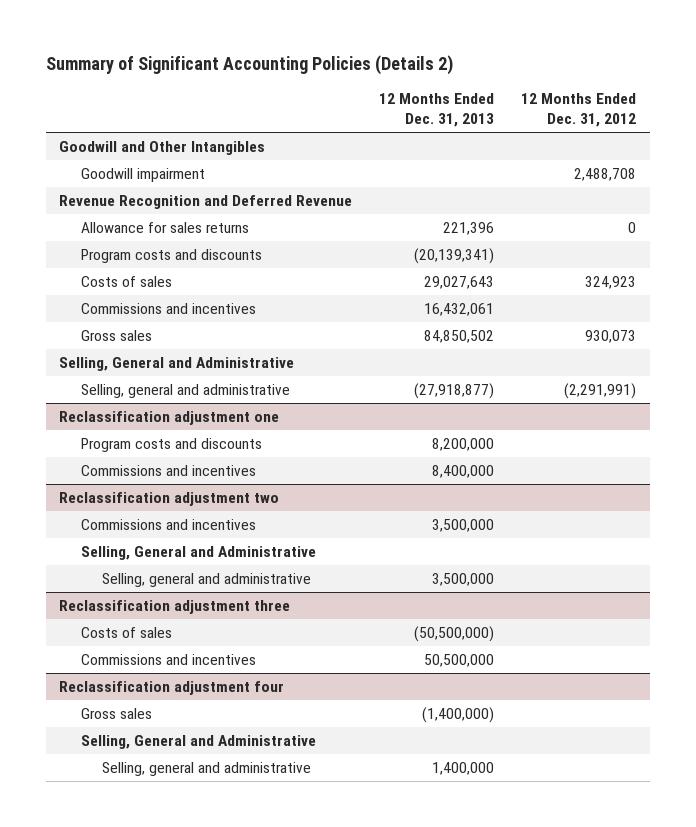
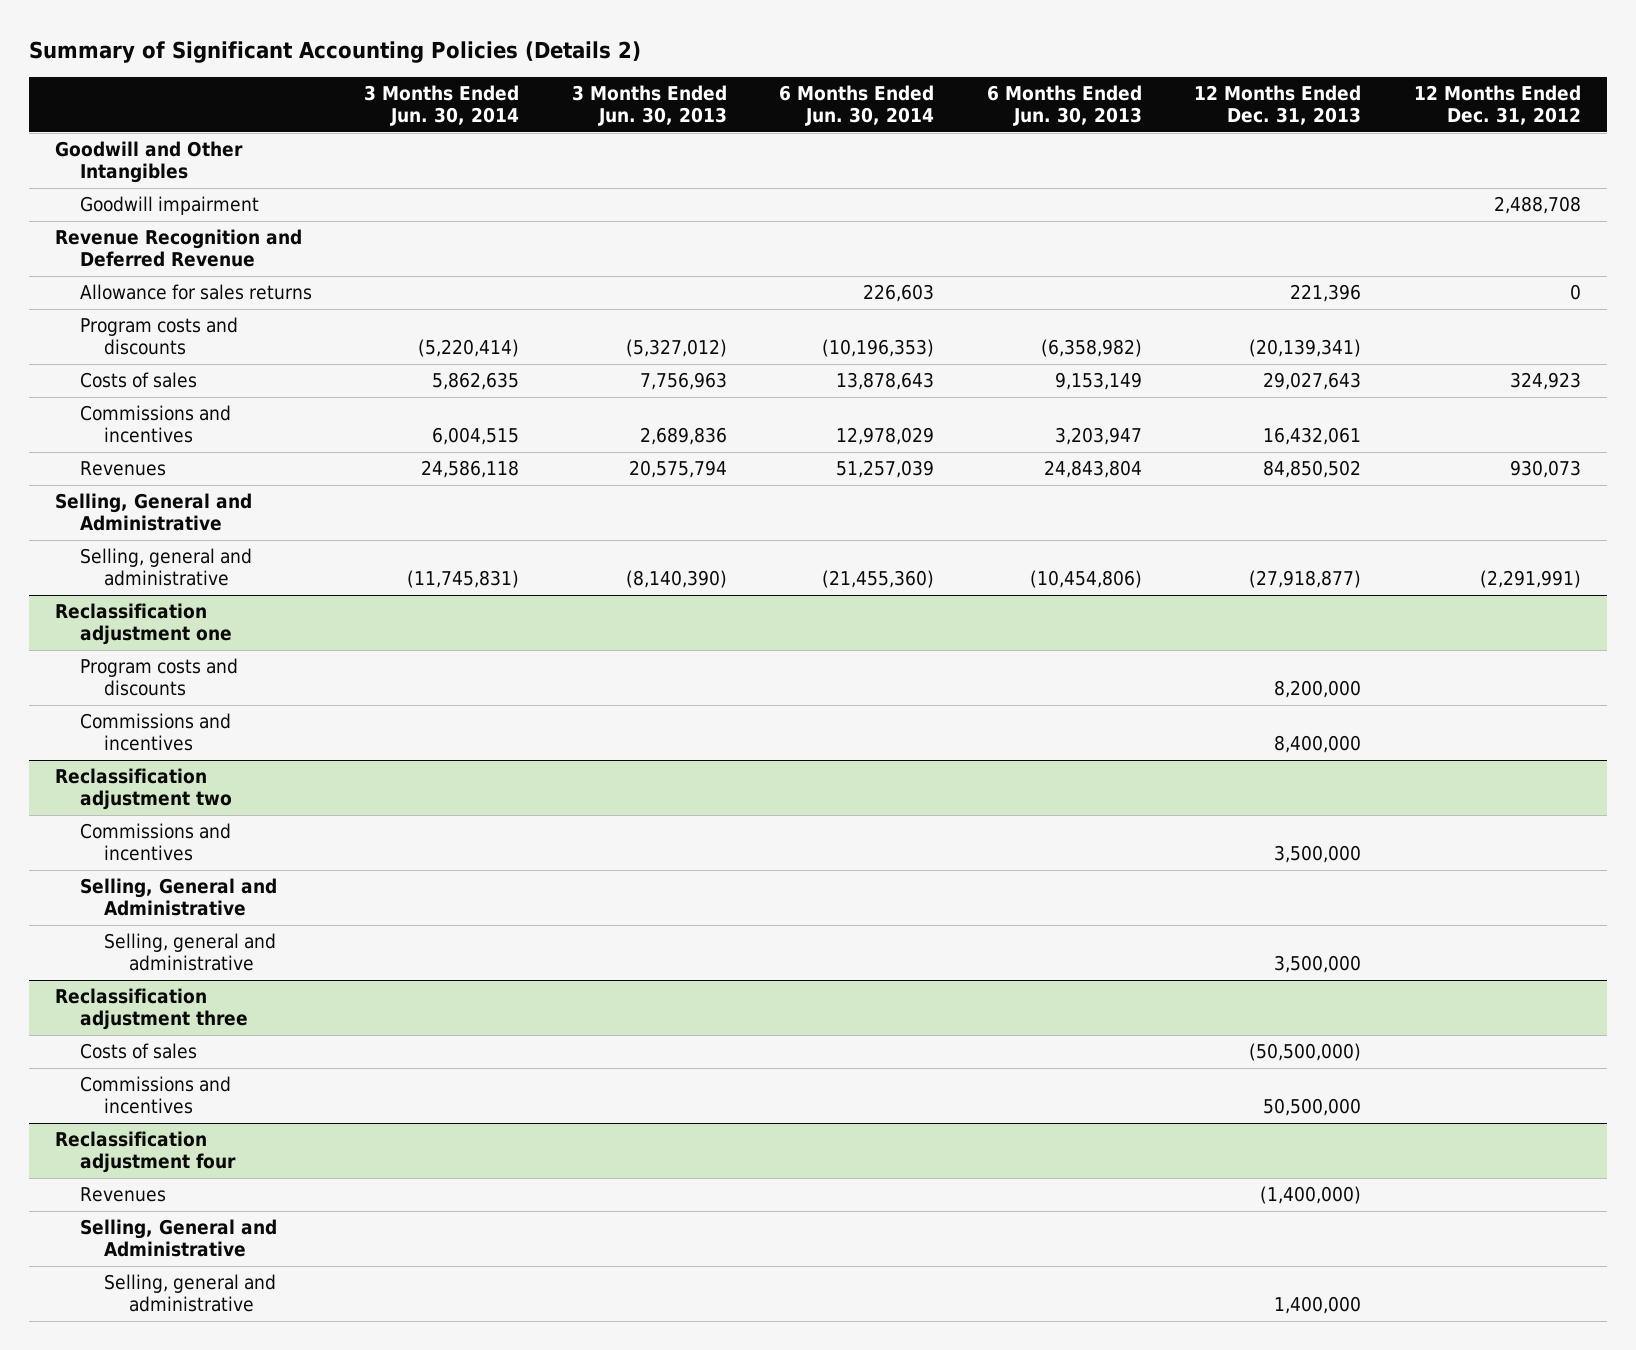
- | 12 Months Ended Dec. 31, 2013 | 12 Months Ended Dec. 31, 2012
+ | 3 Months Ended Jun. 30, 2014 | 3 Months Ended Jun. 30, 2013 | 6 Months Ended Jun. 30, 2014 | 6 Months Ended Jun. 30, 2013 | 12 Months Ended Dec. 31, 2013 | 12 Months Ended Dec. 31, 2012
- Gross sales | 84,850,502 | 930,073
+ Revenues | 24,586,118 | 20,575,794 | 51,257,039 | 24,843,804 | 84,850,502 | 930,073
@ Reclassification adjustment four
- Gross sales | (1,400,000) |
+ Revenues | | | | | (1,400,000) |

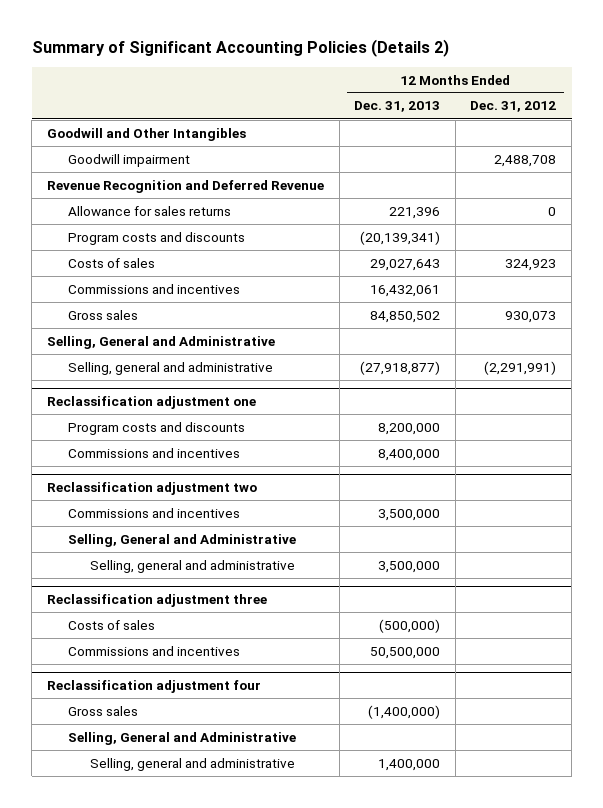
- | 3 Months Ended Jun. 30, 2014 | 3 Months Ended Jun. 30, 2013 | 6 Months Ended Jun. 30, 2014 | 6 Months Ended Jun. 30, 2013 | 12 Months Ended Dec. 31, 2013 | 12 Months Ended Dec. 31, 2012
+ | 12 Months Ended Dec. 31, 2013 | 12 Months Ended Dec. 31, 2012
- Revenues | 24,586,118 | 20,575,794 | 51,257,039 | 24,843,804 | 84,850,502 | 930,073
+ Gross sales | 84,850,502 | 930,073
@ Reclassification adjustment three
- Costs of sales | | | | | (50,500,000) |
+ Costs of sales | (500,000) |
@ Reclassification adjustment four
- Revenues | | | | | (1,400,000) |
+ Gross sales | (1,400,000) |

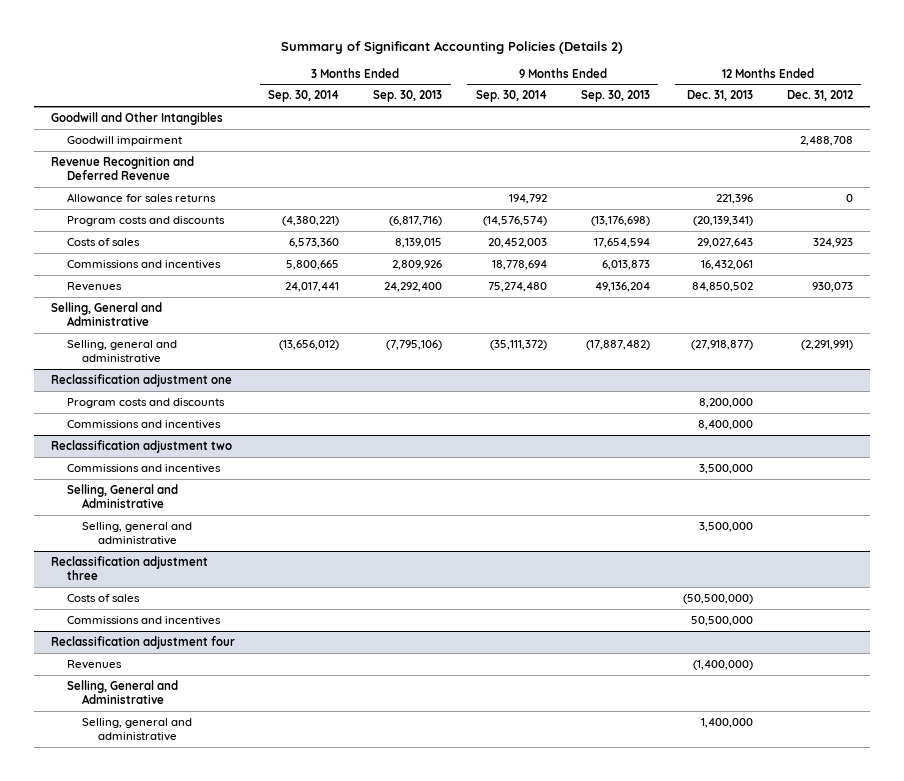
- | 12 Months Ended Dec. 31, 2013 | 12 Months Ended Dec. 31, 2012
+ | 3 Months Ended Sep. 30, 2014 | 3 Months Ended Sep. 30, 2013 | 9 Months Ended Sep. 30, 2014 | 9 Months Ended Sep. 30, 2013 | 12 Months Ended Dec. 31, 2013 | 12 Months Ended Dec. 31, 2012
- Gross sales | 84,850,502 | 930,073
+ Revenues | 24,017,441 | 24,292,400 | 75,274,480 | 49,136,204 | 84,850,502 | 930,073
@ Reclassification adjustment three
- Costs of sales | (500,000) |
+ Costs of sales | | | | | (50,500,000) |
@ Reclassification adjustment four
- Gross sales | (1,400,000) |
+ Revenues | | | | | (1,400,000) |

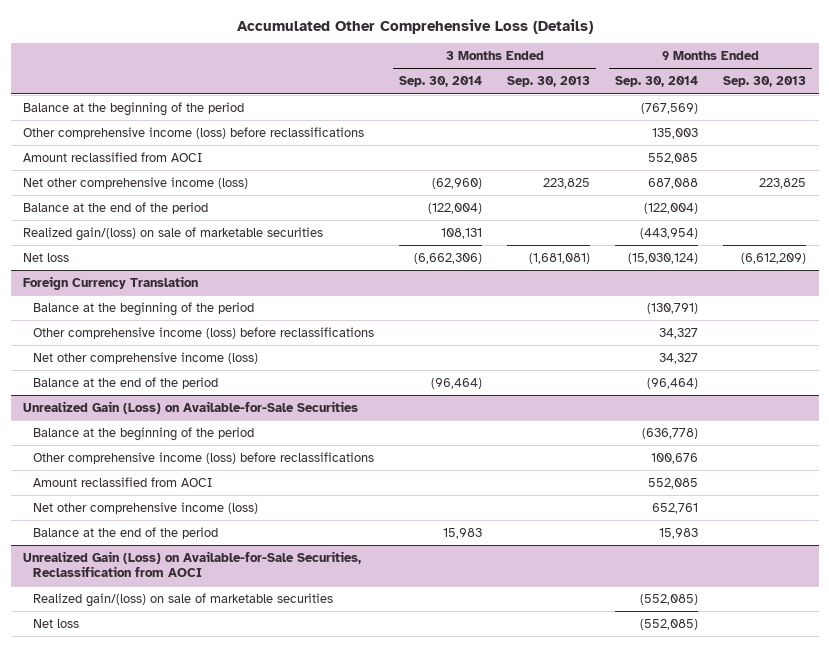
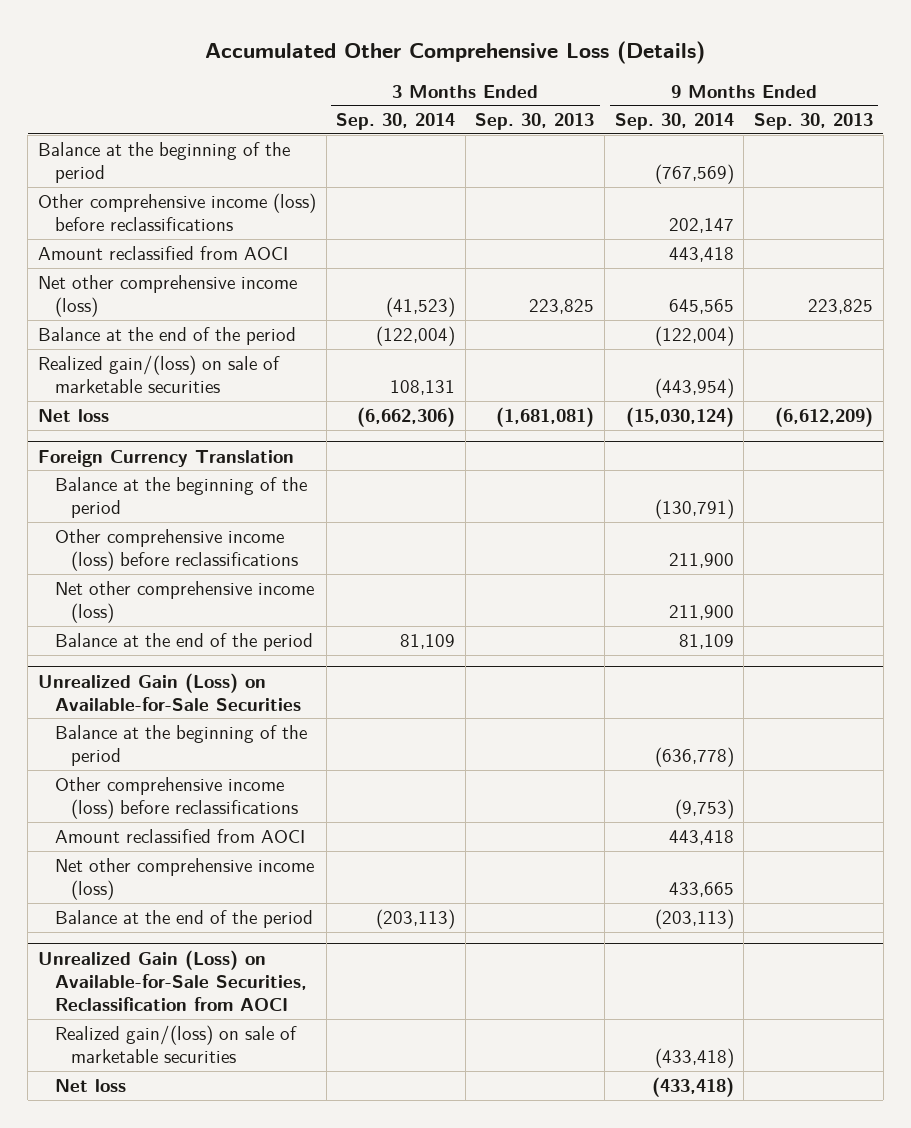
- Other comprehensive income (loss) before reclassifications | | | 135,003 |
- Amount reclassified from AOCI | | | 552,085 |
- Net other comprehensive income (loss) | (62,960) | 223,825 | 687,088 | 223,825
+ Other comprehensive income (loss) before reclassifications | | | 202,147 |
+ Amount reclassified from AOCI | | | 443,418 |
+ Net other comprehensive income (loss) | (41,523) | 223,825 | 645,565 | 223,825
@ Foreign Currency Translation
- Other comprehensive income (loss) before reclassifications | | | 34,327 |
- Net other comprehensive income (loss) | | | 34,327 |
- Balance at the end of the period | (96,464) | | (96,464) |
+ Other comprehensive income (loss) before reclassifications | | | 211,900 |
+ Net other comprehensive income (loss) | | | 211,900 |
+ Balance at the end of the period | 81,109 | | 81,109 |
@ Unrealized Gain (Loss) on Available-for-Sale Securities
- Other comprehensive income (loss) before reclassifications | | | 100,676 |
- Amount reclassified from AOCI | | | 552,085 |
- Net other comprehensive income (loss) | | | 652,761 |
- Balance at the end of the period | 15,983 | | 15,983 |
+ Other comprehensive income (loss) before reclassifications | | | (9,753) |
+ Amount reclassified from AOCI | | | 443,418 |
+ Net other comprehensive income (loss) | | | 433,665 |
+ Balance at the end of the period | (203,113) | | (203,113) |
@ Unrealized Gain (Loss) on Available-for-Sale Securities, Reclassification from AOCI
- Realized gain/(loss) on sale of marketable securities | | | (552,085) |
- Net loss | | | (552,085) |
+ Realized gain/(loss) on sale of marketable securities | | | (433,418) |
+ Net loss | | | (433,418) |

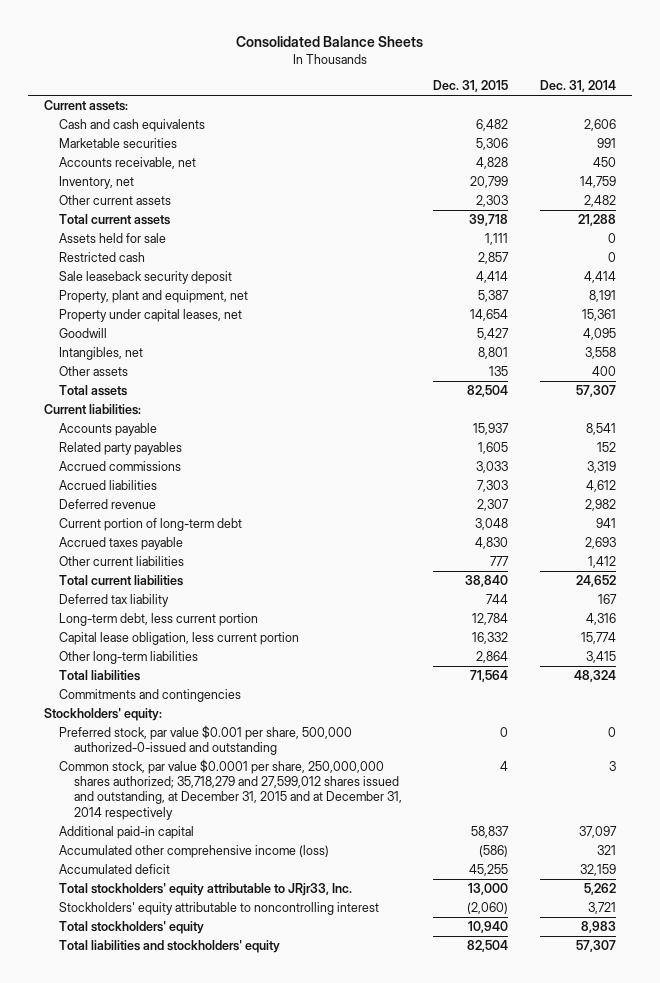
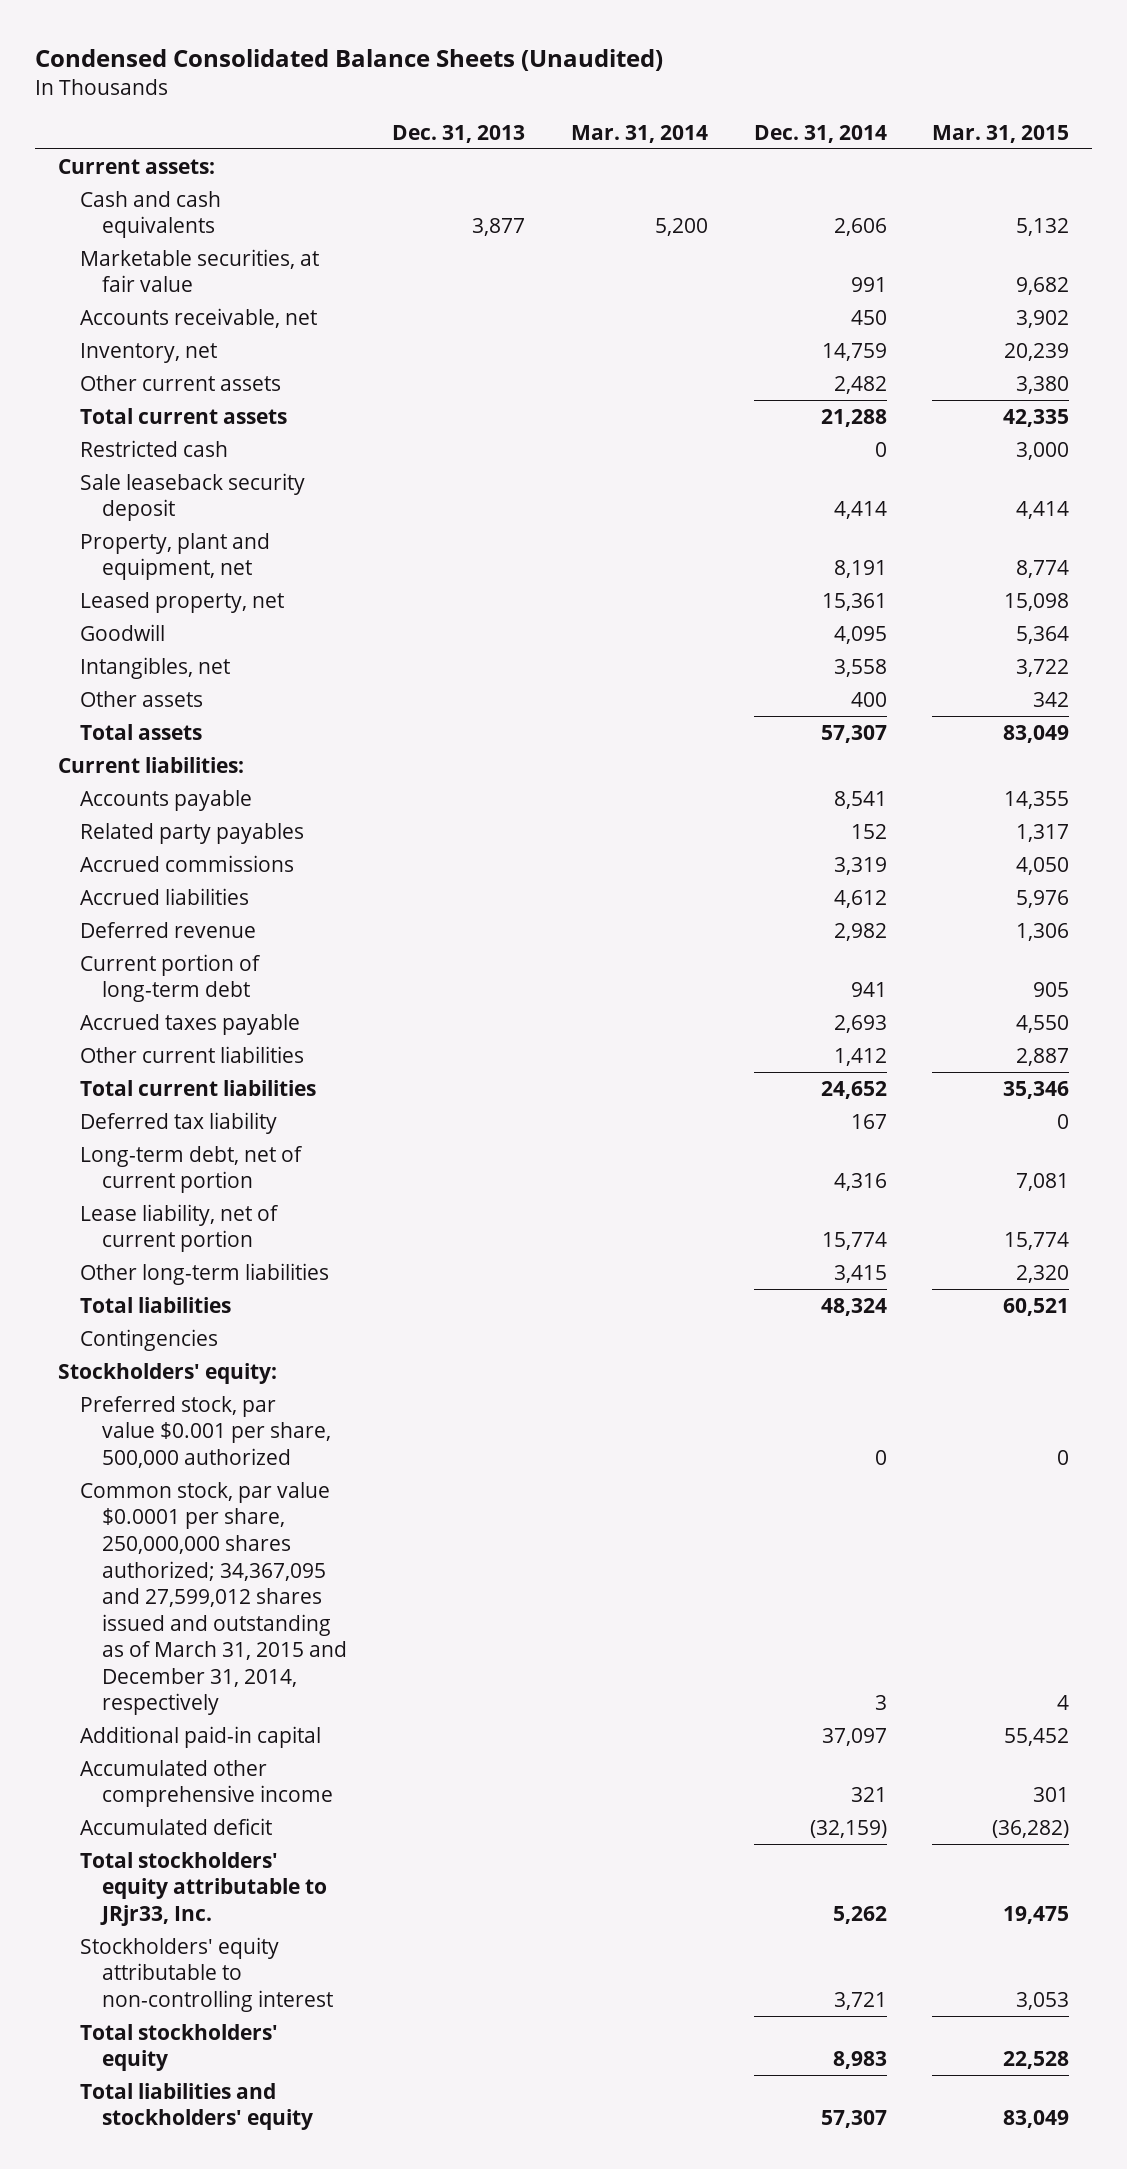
- Consolidated Balance Sheets
+ Condensed Consolidated Balance Sheets (Unaudited)
- | Dec. 31, 2015 | Dec. 31, 2014
+ | Dec. 31, 2013 | Mar. 31, 2014 | Dec. 31, 2014 | Mar. 31, 2015
- Marketable securities | 5,306 | 991
+ Marketable securities, at fair value | | | 991 | 9,682
- Assets held for sale | 1,111 | 0
- Property under capital leases, net | 14,654 | 15,361
+ Leased property, net | | | 15,361 | 15,098
- Long-term debt, less current portion | 12,784 | 4,316
- Capital lease obligation, less current portion | 16,332 | 15,774
+ Long-term debt, net of current portion | | | 4,316 | 7,081
+ Lease liability, net of current portion | | | 15,774 | 15,774
- Commitments and contingencies
+ Contingencies
- Preferred stock, par value $0.001 per share, 500,000 authorized-0-issued and outstanding | 0 | 0
- Common stock, par value $0.0001 per share, 250,000,000 shares authorized; 35,718,279 and 27,599,012 shares issued and outstanding, at December 31, 2015 and at December 31, 2014 respectively | 4 | 3
+ Preferred stock, par value $0.001 per share, 500,000 authorized | | | 0 | 0
+ Common stock, par value $0.0001 per share, 250,000,000 shares authorized; 34,367,095 and 27,599,012 shares issued and outstanding as of March 31, 2015 and December 31, 2014, respectively | | | 3 | 4
- Accumulated other comprehensive income (loss) | (586) | 321
- Accumulated deficit | 45,255 | 32,159
+ Accumulated other comprehensive income | | | 321 | 301
+ Accumulated deficit | | | (32,159) | (36,282)
- Stockholders' equity attributable to noncontrolling interest | (2,060) | 3,721
+ Stockholders' equity attributable to non-controlling interest | | | 3,721 | 3,053

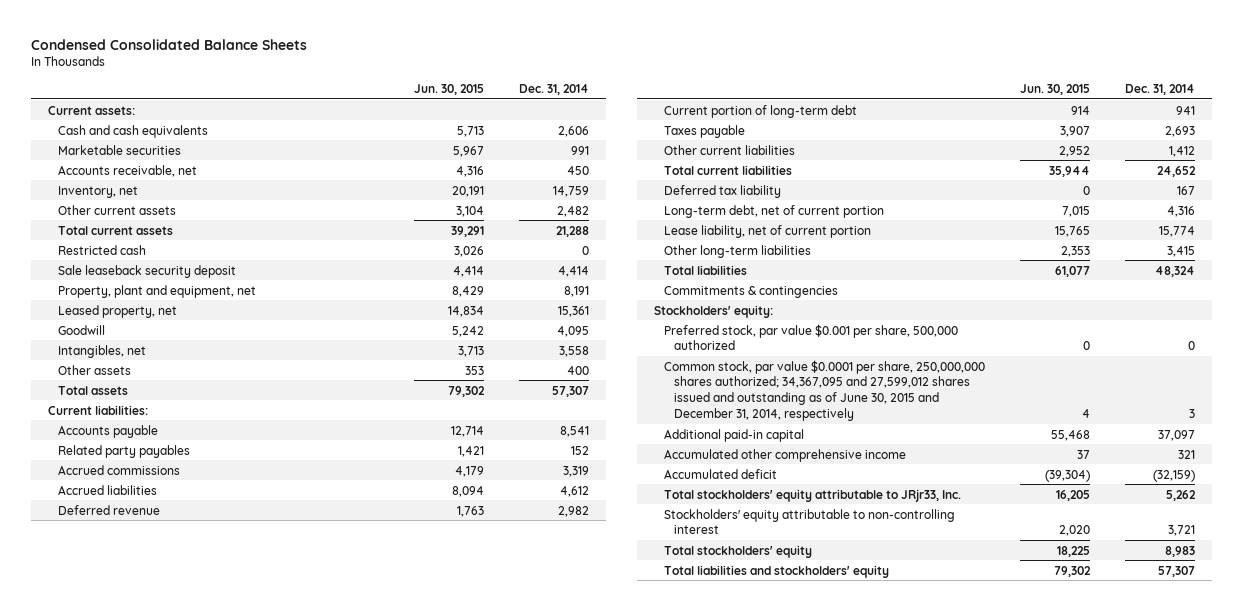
- Condensed Consolidated Balance Sheets (Unaudited)
+ Condensed Consolidated Balance Sheets
- | Dec. 31, 2013 | Mar. 31, 2014 | Dec. 31, 2014 | Mar. 31, 2015
+ | Jun. 30, 2015 | Dec. 31, 2014
- Marketable securities, at fair value | | | 991 | 9,682
+ Marketable securities | 5,967 | 991
- Accrued taxes payable | | | 2,693 | 4,550
+ Taxes payable | 3,907 | 2,693
- Contingencies
+ Commitments & contingencies
- Common stock, par value $0.0001 per share, 250,000,000 shares authorized; 34,367,095 and 27,599,012 shares issued and outstanding as of March 31, 2015 and December 31, 2014, respectively | | | 3 | 4
+ Common stock, par value $0.0001 per share, 250,000,000 shares authorized; 34,367,095 and 27,599,012 shares issued and outstanding as of June 30, 2015 and December 31, 2014, respectively | 4 | 3

